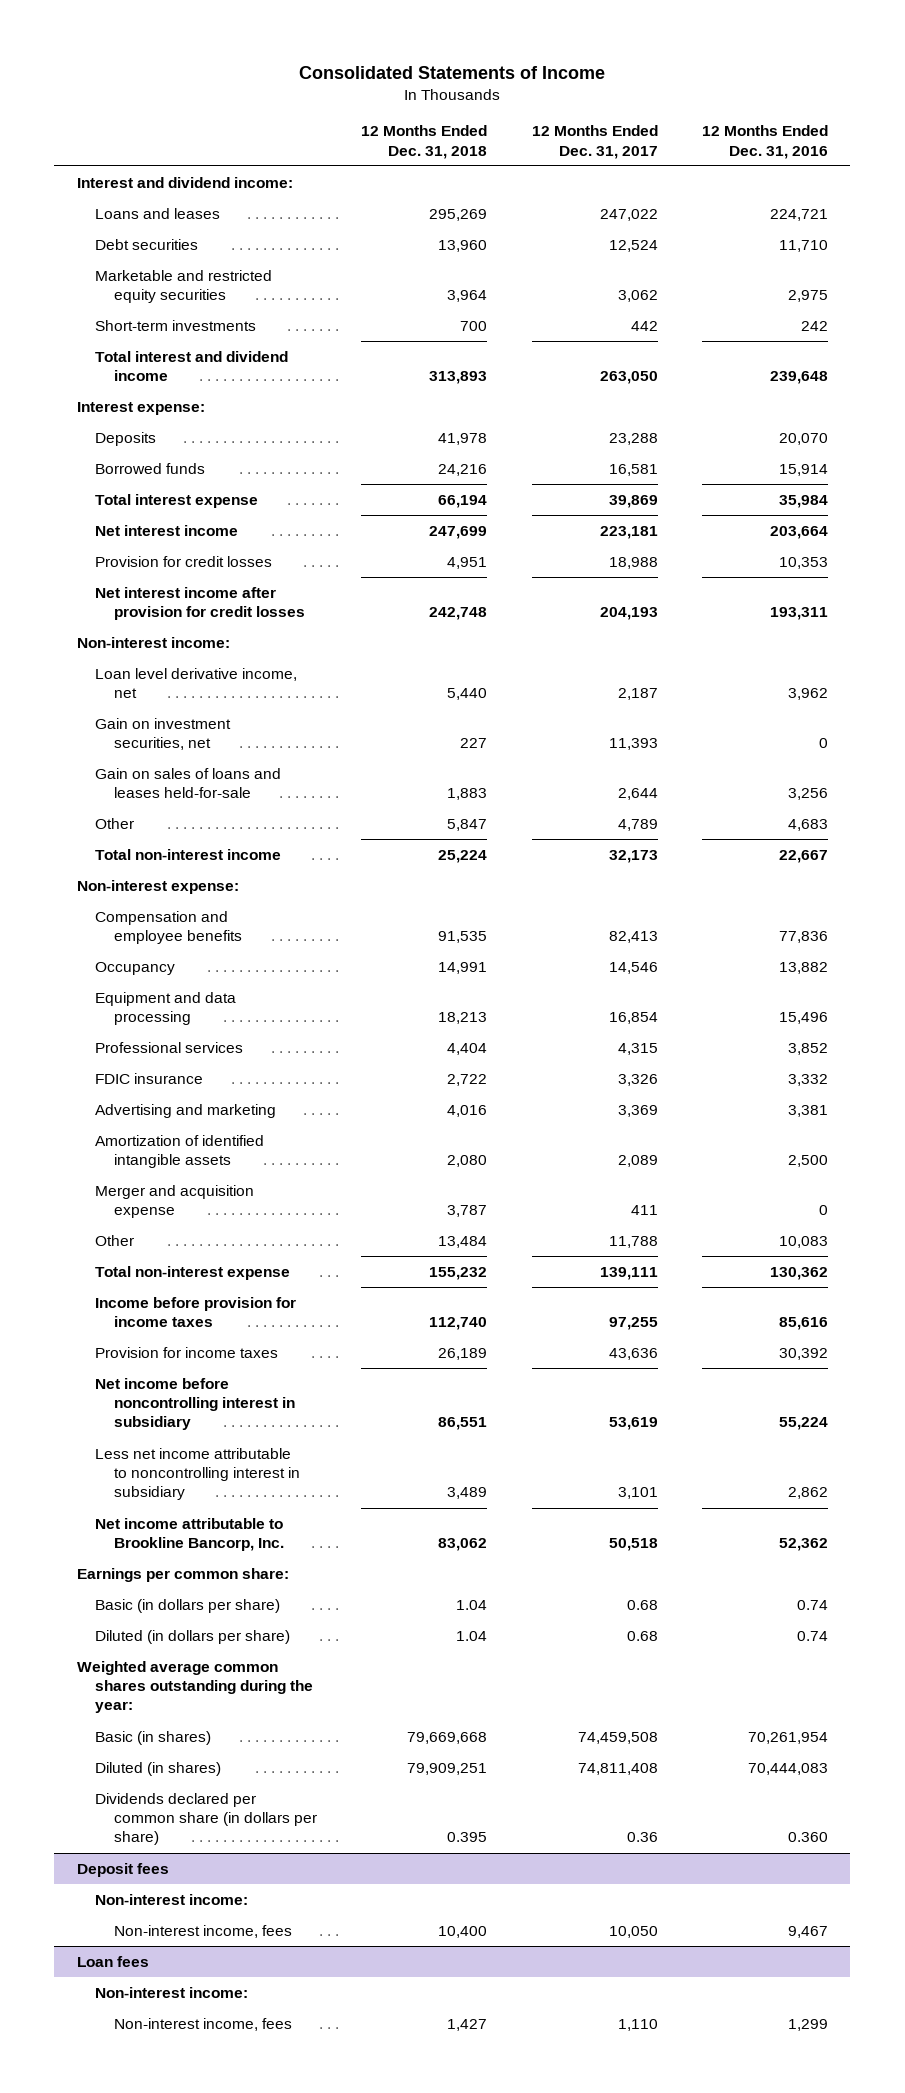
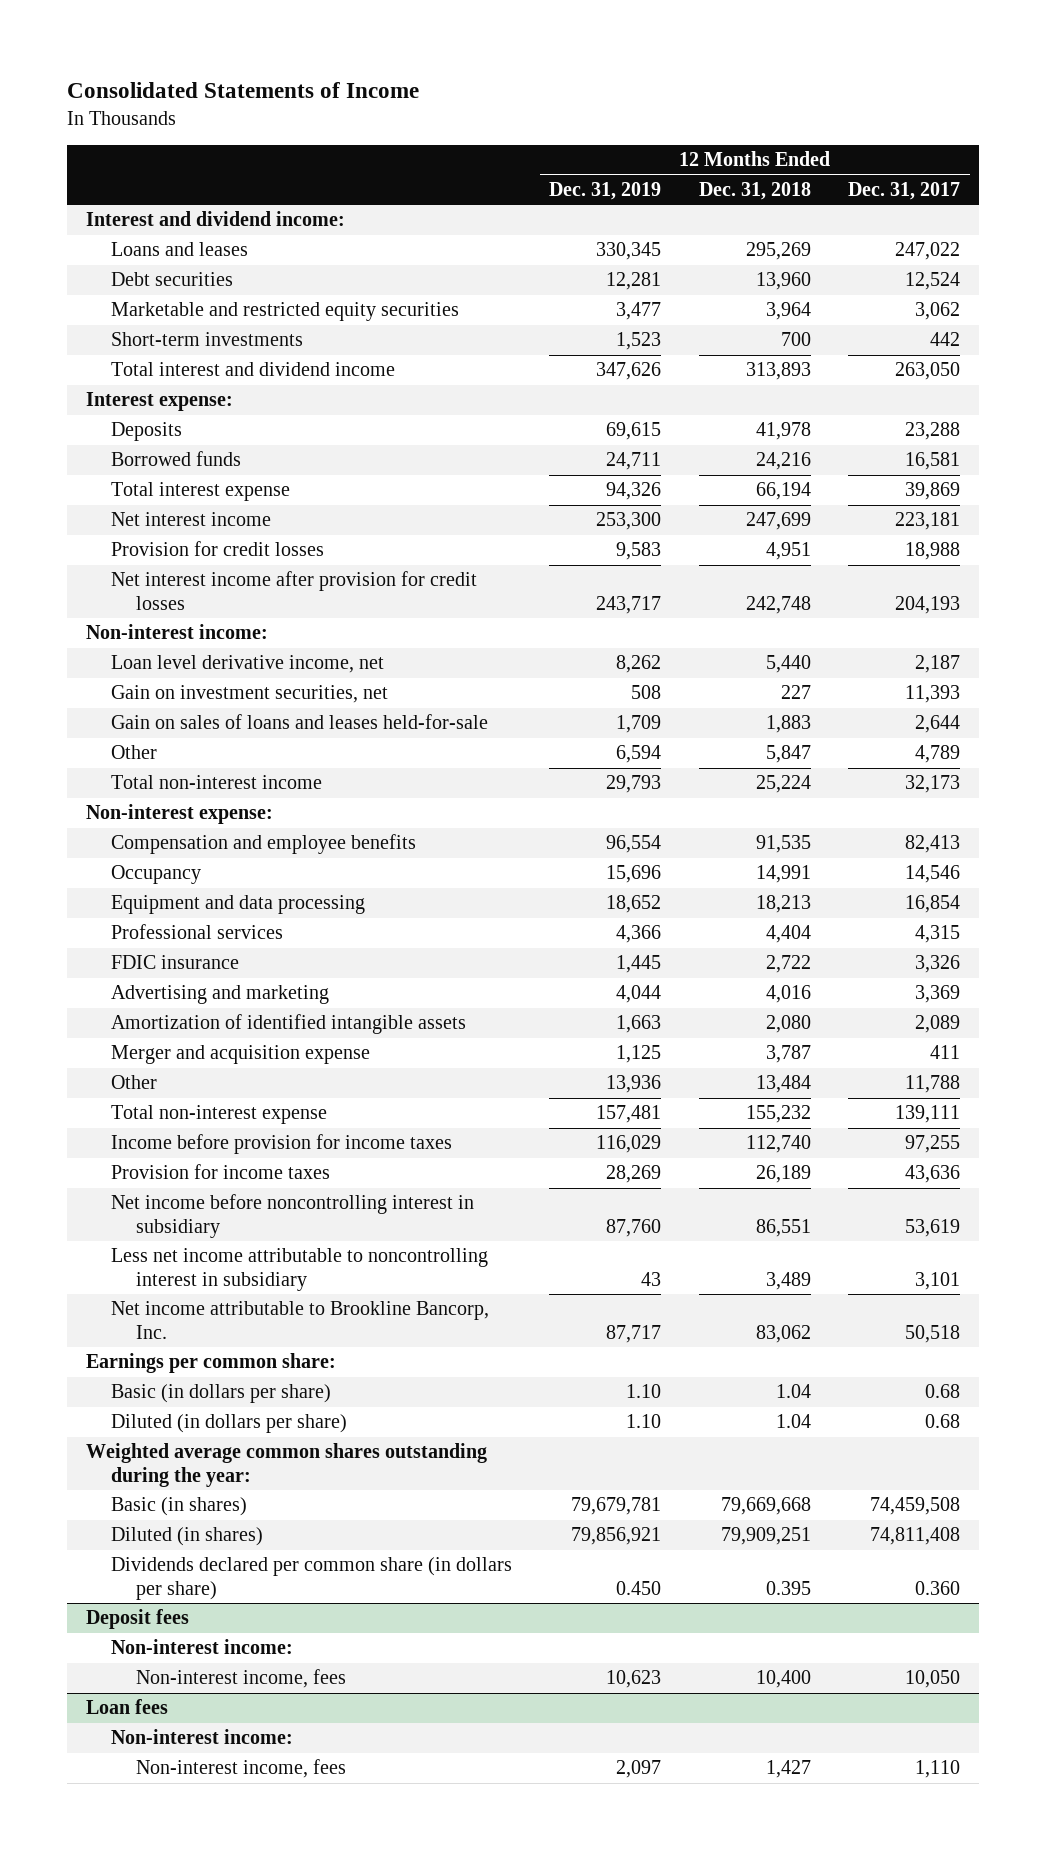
- | 12 Months Ended Dec. 31, 2018 | 12 Months Ended Dec. 31, 2017 | 12 Months Ended Dec. 31, 2016
+ | 12 Months Ended Dec. 31, 2019 | 12 Months Ended Dec. 31, 2018 | 12 Months Ended Dec. 31, 2017
- Dividends declared per common share (in dollars per share) | 0.395 | 0.36 | 0.360
+ Dividends declared per common share (in dollars per share) | 0.450 | 0.395 | 0.360

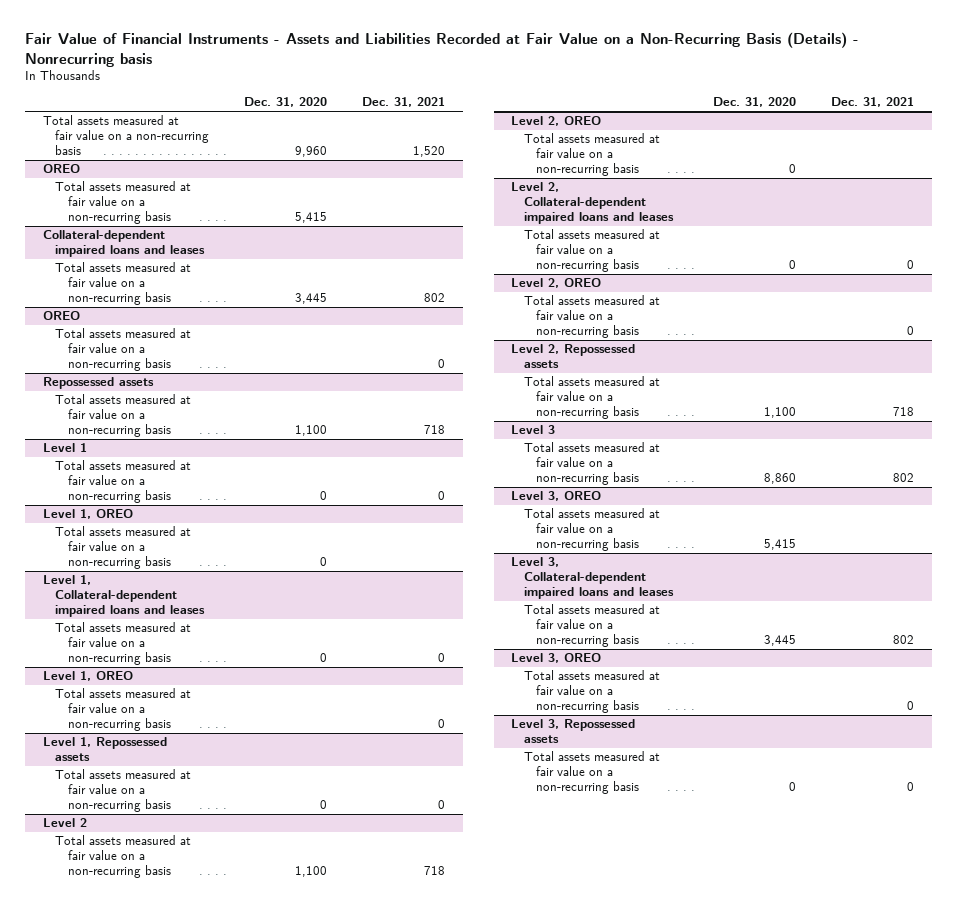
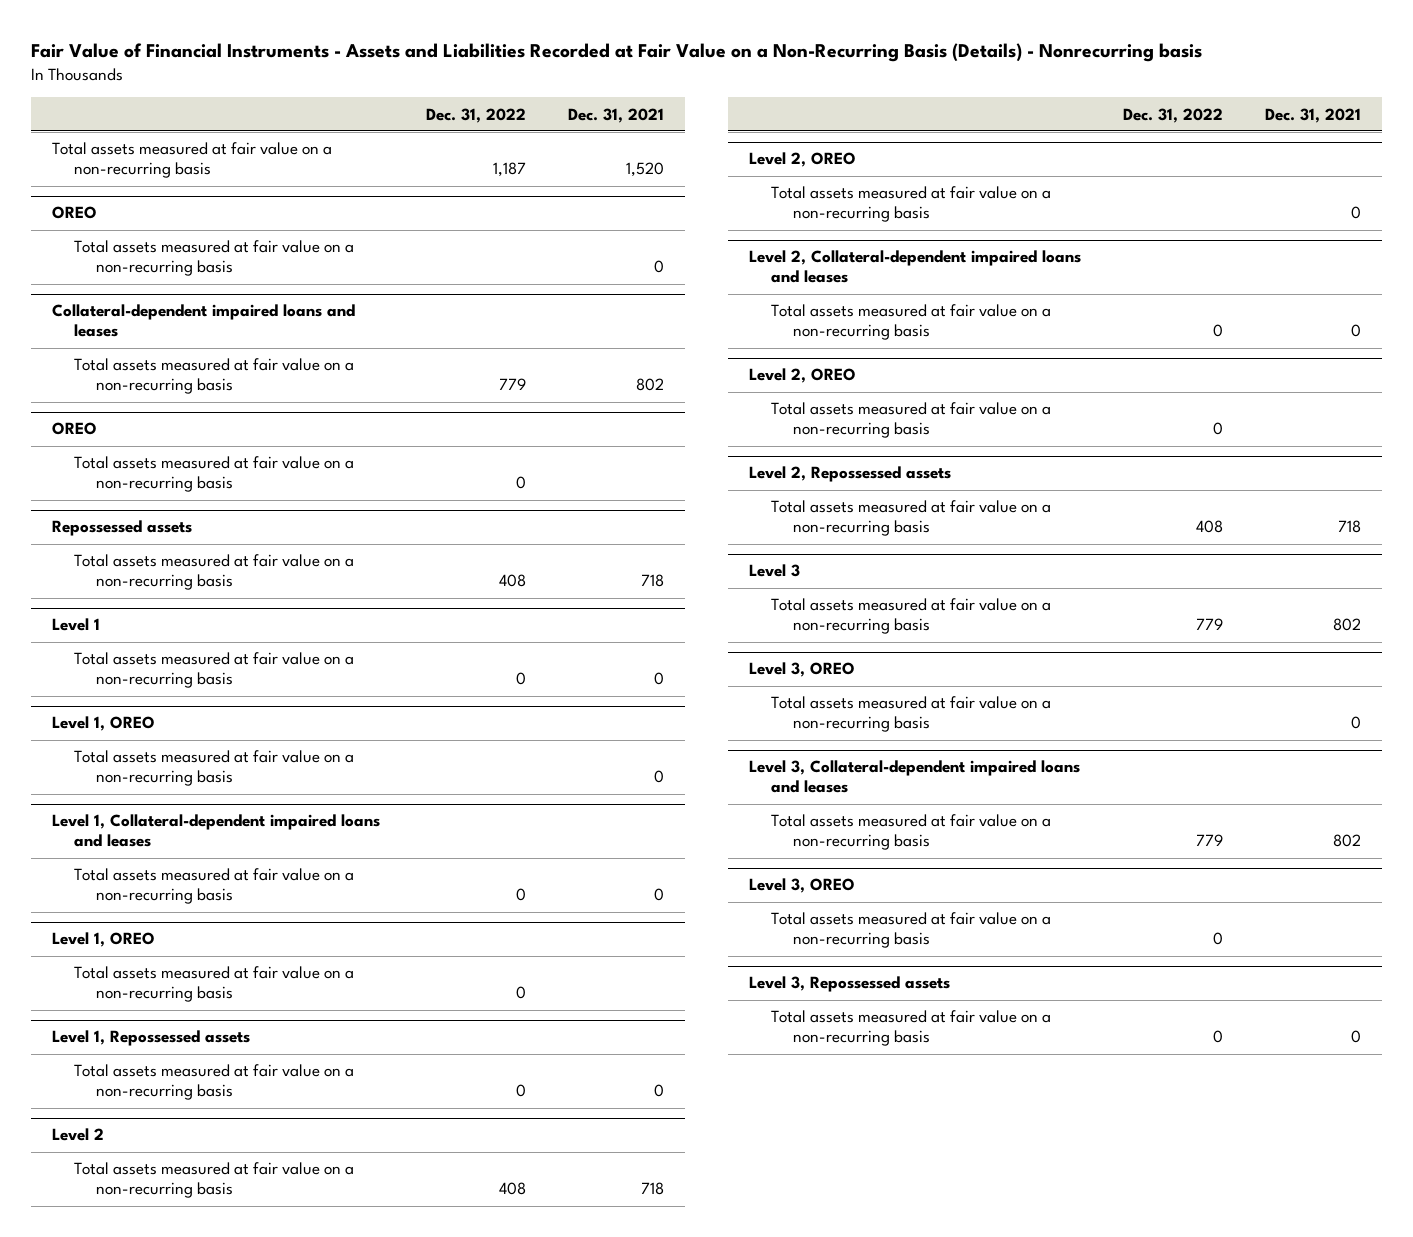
- | Dec. 31, 2020 | Dec. 31, 2021
+ | Dec. 31, 2022 | Dec. 31, 2021
@ OREO
moved up: Total assets measured at fair value on a non-recurring basis | | 0
moved down: Total assets measured at fair value on a non-recurring basis | 0 |
@ Level 1, OREO
moved up: Total assets measured at fair value on a non-recurring basis | | 0
moved down: Total assets measured at fair value on a non-recurring basis | 0 |
@ Level 2, OREO
moved up: Total assets measured at fair value on a non-recurring basis | | 0
moved down: Total assets measured at fair value on a non-recurring basis | 0 |
@ Level 3, OREO
moved up: Total assets measured at fair value on a non-recurring basis | | 0
moved down: Total assets measured at fair value on a non-recurring basis | 0 |

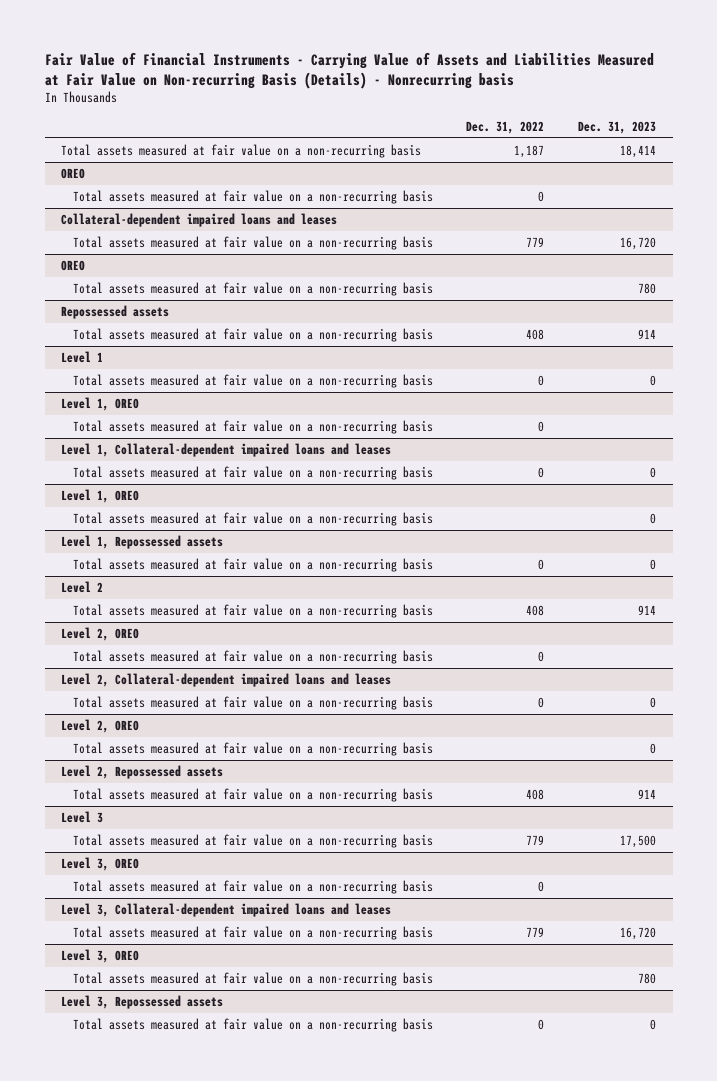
- Fair Value of Financial Instruments - Assets and Liabilities Recorded at Fair Value on a Non-Recurring Basis (Details) - Nonrecurring basis
+ Fair Value of Financial Instruments - Carrying Value of Assets and Liabilities Measured at Fair Value on Non-recurring Basis (Details) - Nonrecurring basis
- | Dec. 31, 2022 | Dec. 31, 2021
+ | Dec. 31, 2022 | Dec. 31, 2023
@ OREO
moved up: Total assets measured at fair value on a non-recurring basis | 0 |
moved down: Total assets measured at fair value on a non-recurring basis | | 780
@ Level 1, OREO
moved up: Total assets measured at fair value on a non-recurring basis | 0 |
moved down: Total assets measured at fair value on a non-recurring basis | | 0
@ Level 2, OREO
moved up: Total assets measured at fair value on a non-recurring basis | 0 |
moved down: Total assets measured at fair value on a non-recurring basis | | 0
@ Level 3, OREO
moved up: Total assets measured at fair value on a non-recurring basis | 0 |
moved down: Total assets measured at fair value on a non-recurring basis | | 780

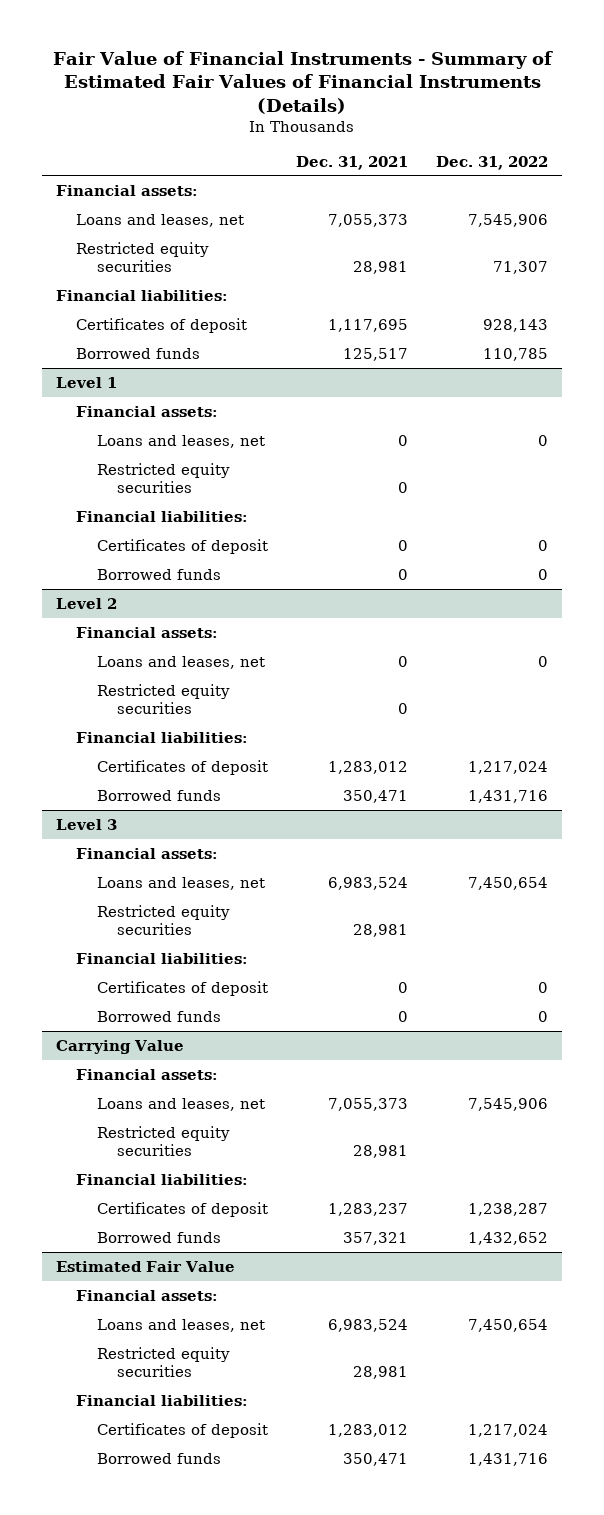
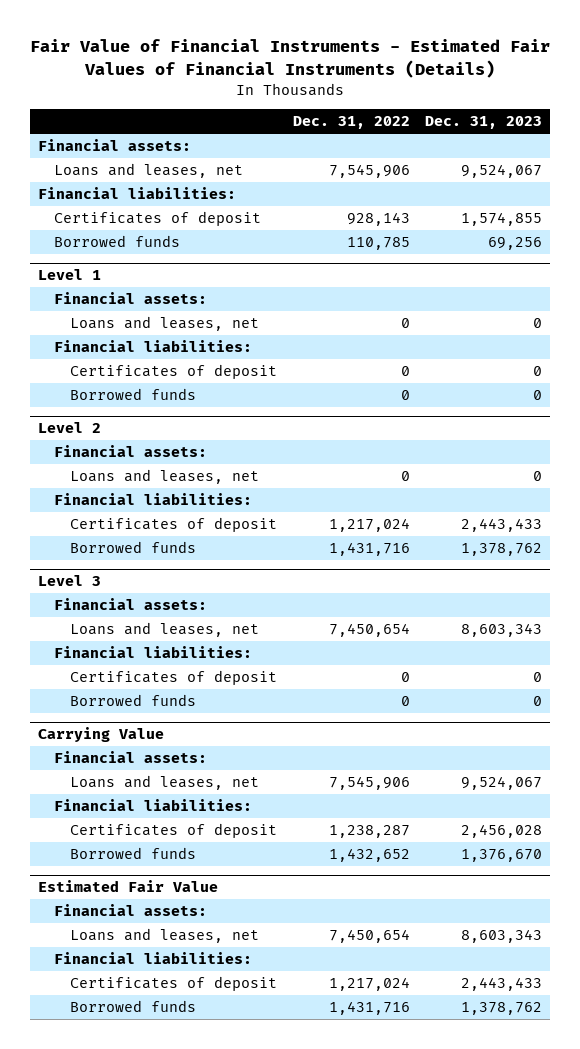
- Fair Value of Financial Instruments - Summary of Estimated Fair Values of Financial Instruments (Details)
+ Fair Value of Financial Instruments - Estimated Fair Values of Financial Instruments (Details)
- | Dec. 31, 2021 | Dec. 31, 2022
+ | Dec. 31, 2022 | Dec. 31, 2023
- Restricted equity securities | 28,981 | 71,307
@ Level 1
- Restricted equity securities | 0 |
@ Level 2
- Restricted equity securities | 0 |
@ Level 3
- Restricted equity securities | 28,981 |
@ Carrying Value
- Restricted equity securities | 28,981 |
@ Estimated Fair Value
- Restricted equity securities | 28,981 |

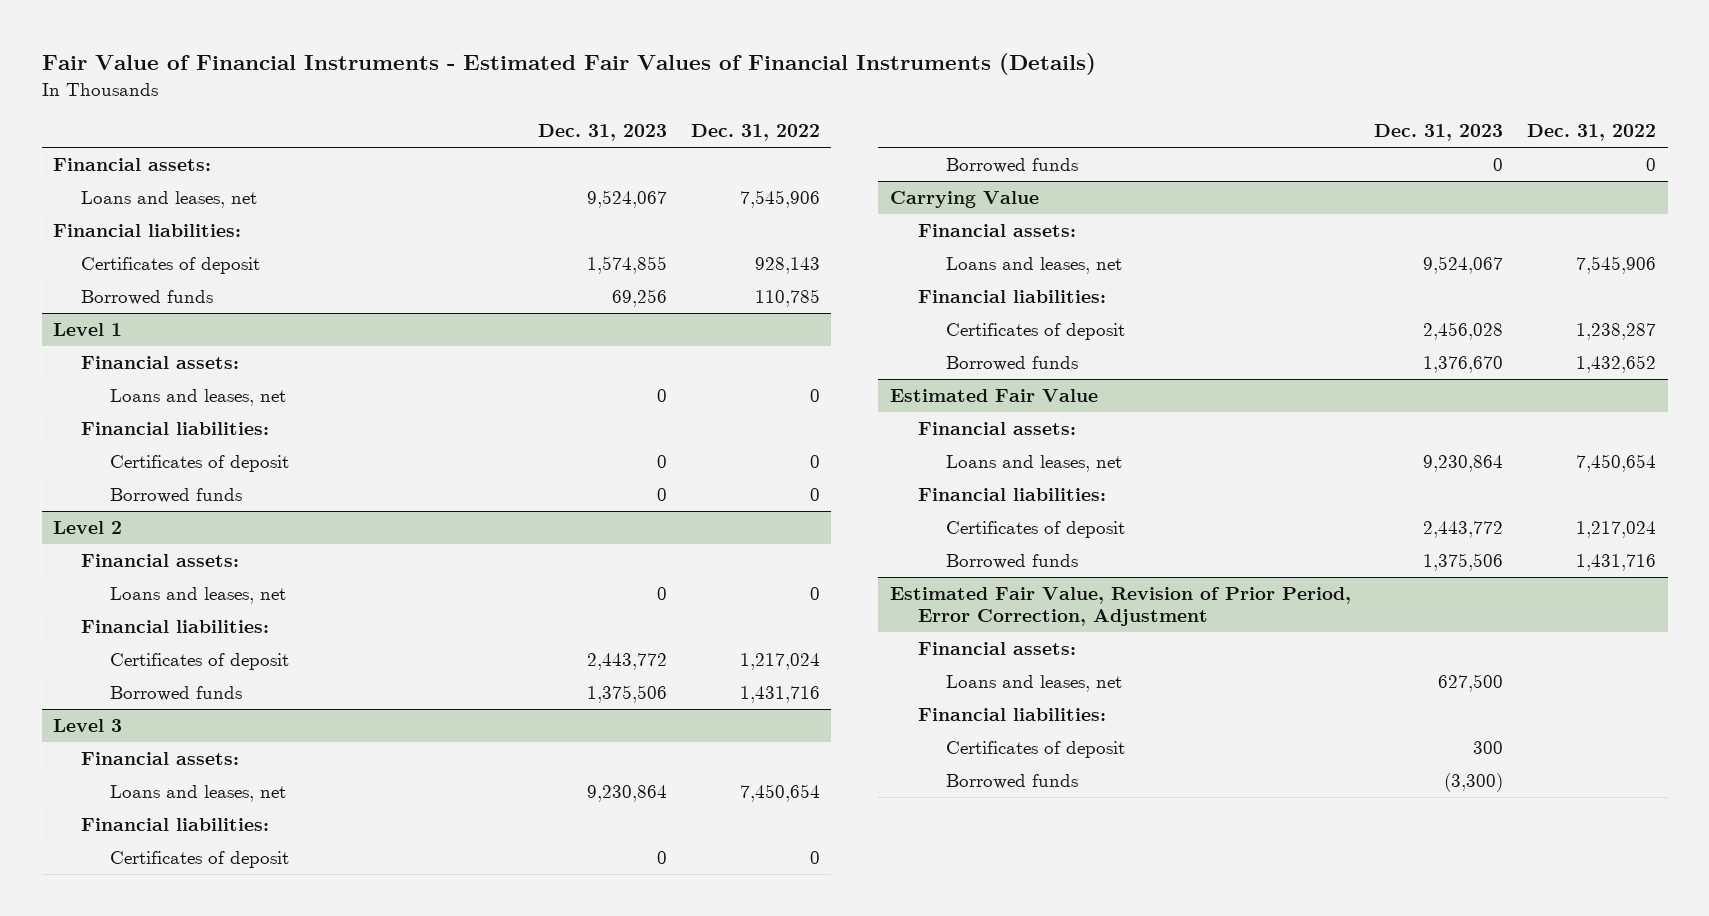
- | Dec. 31, 2022 | Dec. 31, 2023
+ | Dec. 31, 2023 | Dec. 31, 2022
@ Level 2
- Certificates of deposit | 1,217,024 | 2,443,433
- Borrowed funds | 1,431,716 | 1,378,762
+ Certificates of deposit | 2,443,772 | 1,217,024
+ Borrowed funds | 1,375,506 | 1,431,716
@ Level 3
- Loans and leases, net | 7,450,654 | 8,603,343
+ Loans and leases, net | 9,230,864 | 7,450,654
@ Estimated Fair Value
- Loans and leases, net | 7,450,654 | 8,603,343
+ Loans and leases, net | 9,230,864 | 7,450,654
- Certificates of deposit | 1,217,024 | 2,443,433
- Borrowed funds | 1,431,716 | 1,378,762
+ Certificates of deposit | 2,443,772 | 1,217,024
+ Borrowed funds | 1,375,506 | 1,431,716
+ Estimated Fair Value, Revision of Prior Period, Error Correction, Adjustment
+ Financial assets:
+ Loans and leases, net | 627,500 |
+ Financial liabilities:
+ Certificates of deposit | 300 |
+ Borrowed funds | (3,300) |

